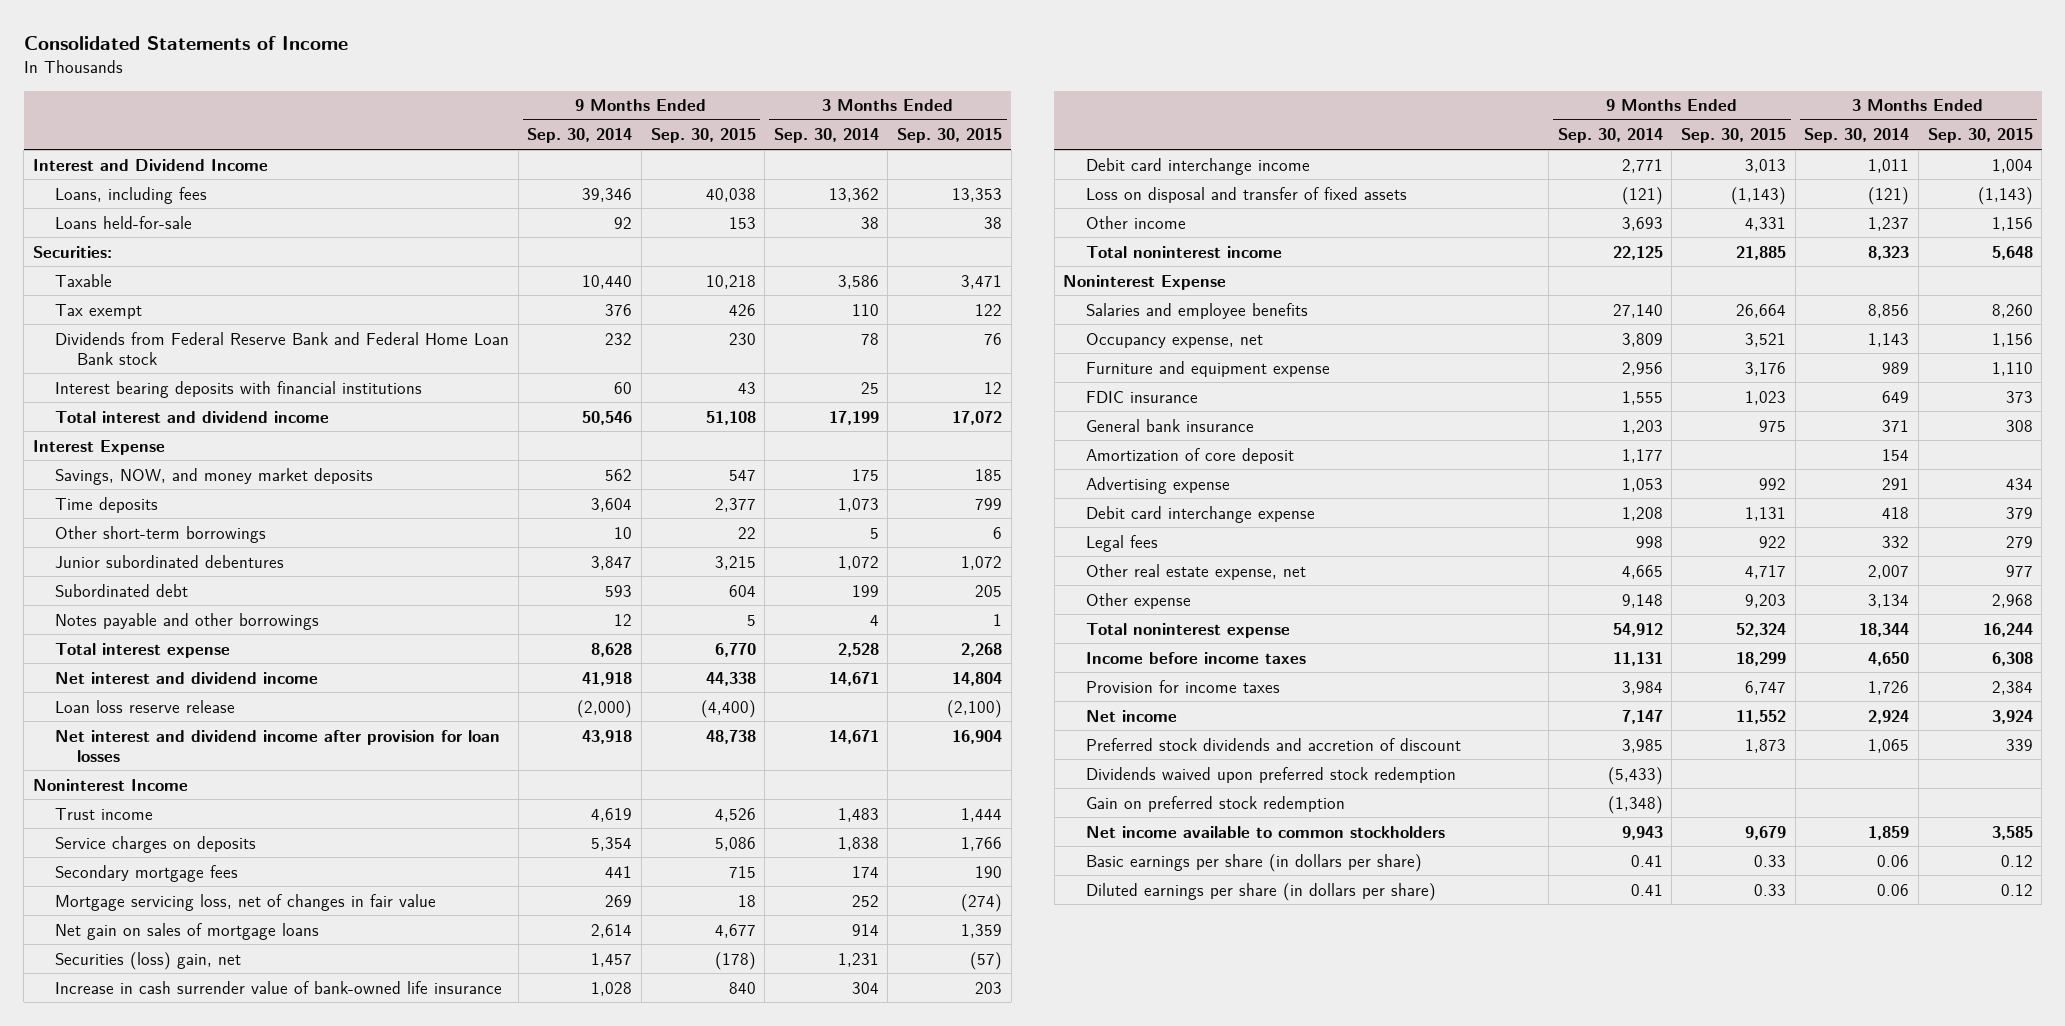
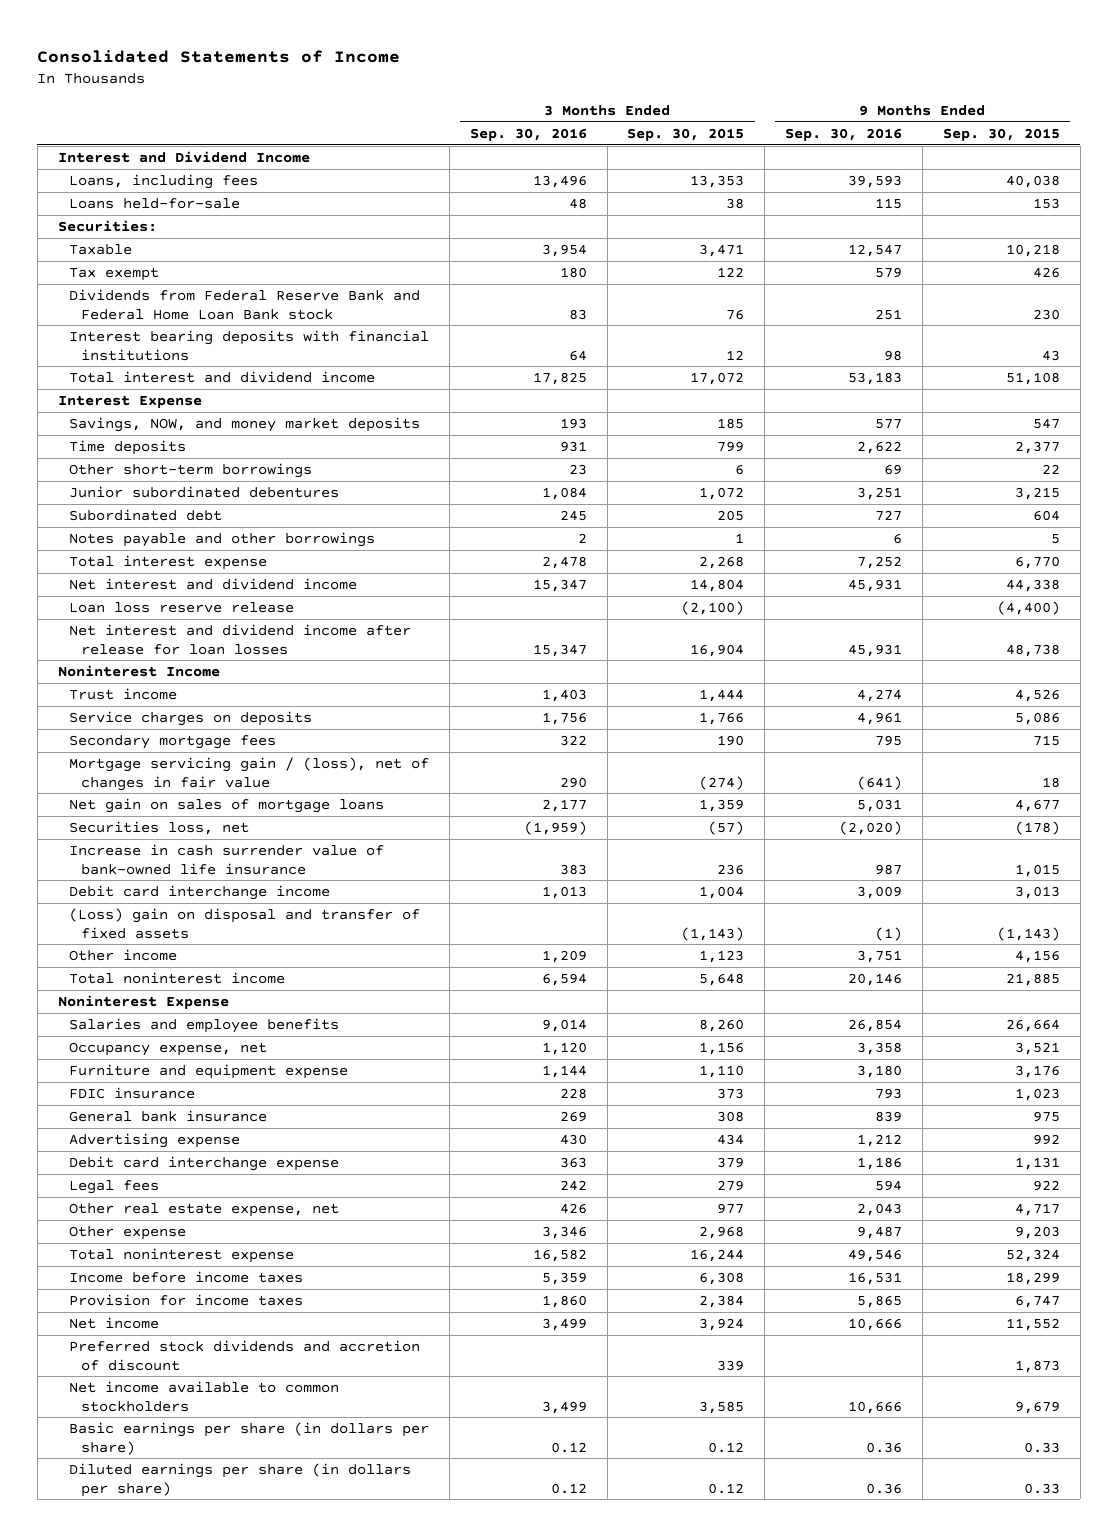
- | 9 Months Ended Sep. 30, 2014 | 9 Months Ended Sep. 30, 2015 | 3 Months Ended Sep. 30, 2014 | 3 Months Ended Sep. 30, 2015
+ | 3 Months Ended Sep. 30, 2016 | 3 Months Ended Sep. 30, 2015 | 9 Months Ended Sep. 30, 2016 | 9 Months Ended Sep. 30, 2015
- Net interest and dividend income after provision for loan losses | 43,918 | 48,738 | 14,671 | 16,904
+ Net interest and dividend income after release for loan losses | 15,347 | 16,904 | 45,931 | 48,738
- Mortgage servicing loss, net of changes in fair value | 269 | 18 | 252 | (274)
+ Mortgage servicing gain / (loss), net of changes in fair value | 290 | (274) | (641) | 18
- Securities (loss) gain, net | 1,457 | (178) | 1,231 | (57)
- Increase in cash surrender value of bank-owned life insurance | 1,028 | 840 | 304 | 203
+ Securities loss, net | (1,959) | (57) | (2,020) | (178)
+ Increase in cash surrender value of bank-owned life insurance | 383 | 236 | 987 | 1,015
- Loss on disposal and transfer of fixed assets | (121) | (1,143) | (121) | (1,143)
- Other income | 3,693 | 4,331 | 1,237 | 1,156
+ (Loss) gain on disposal and transfer of fixed assets | | (1,143) | (1) | (1,143)
+ Other income | 1,209 | 1,123 | 3,751 | 4,156
- Amortization of core deposit | 1,177 | | 154 |
- Dividends waived upon preferred stock redemption | (5,433) | | |
- Gain on preferred stock redemption | (1,348) | | |

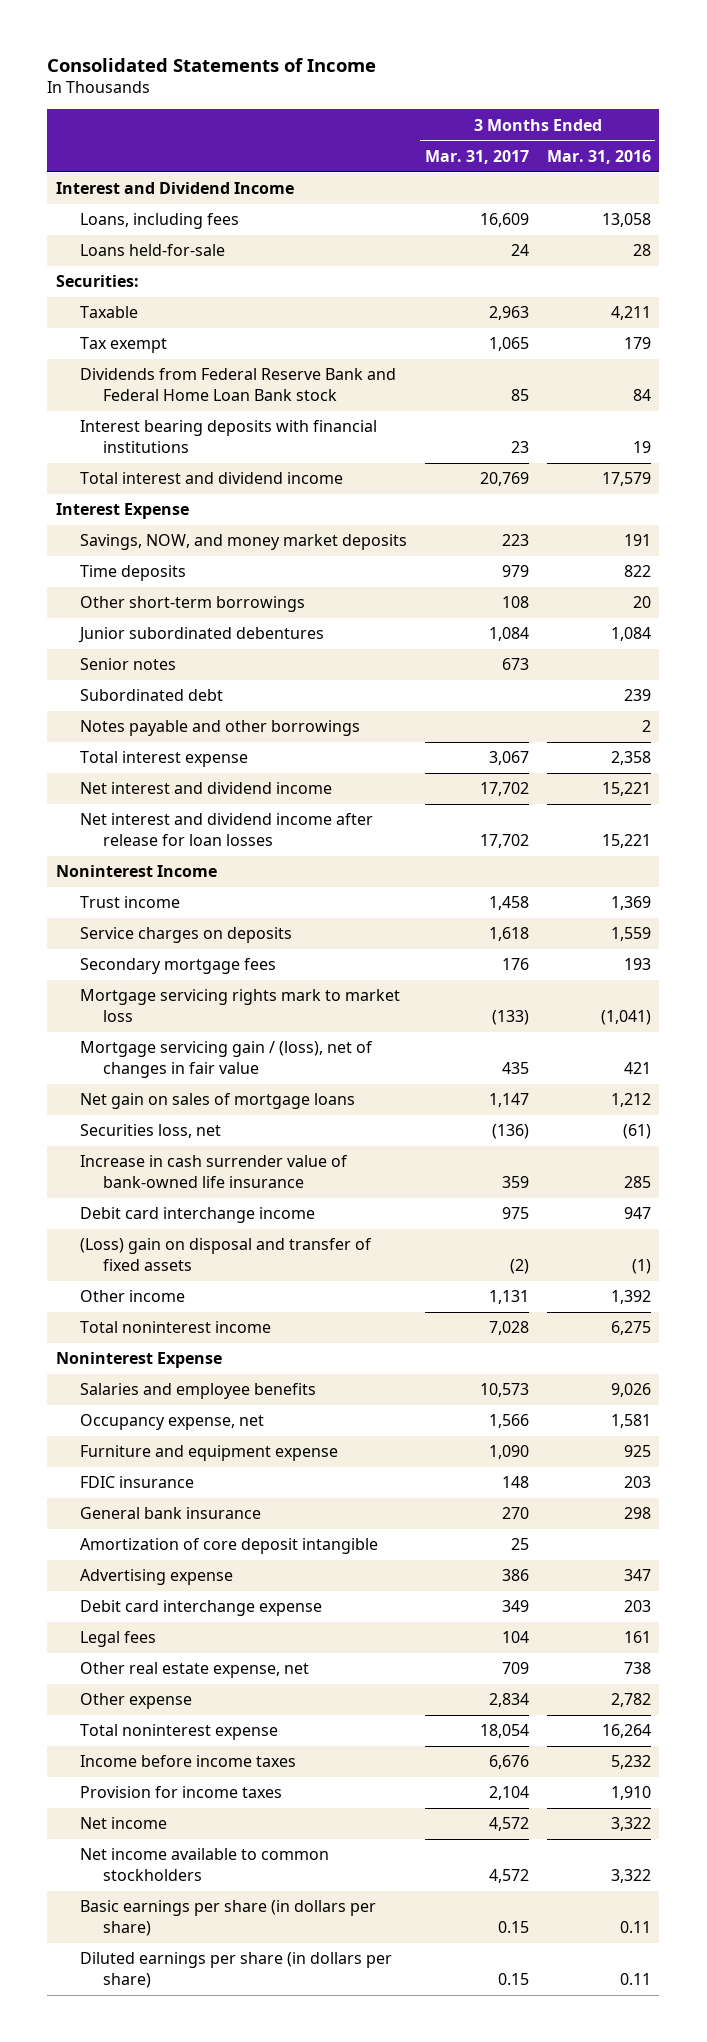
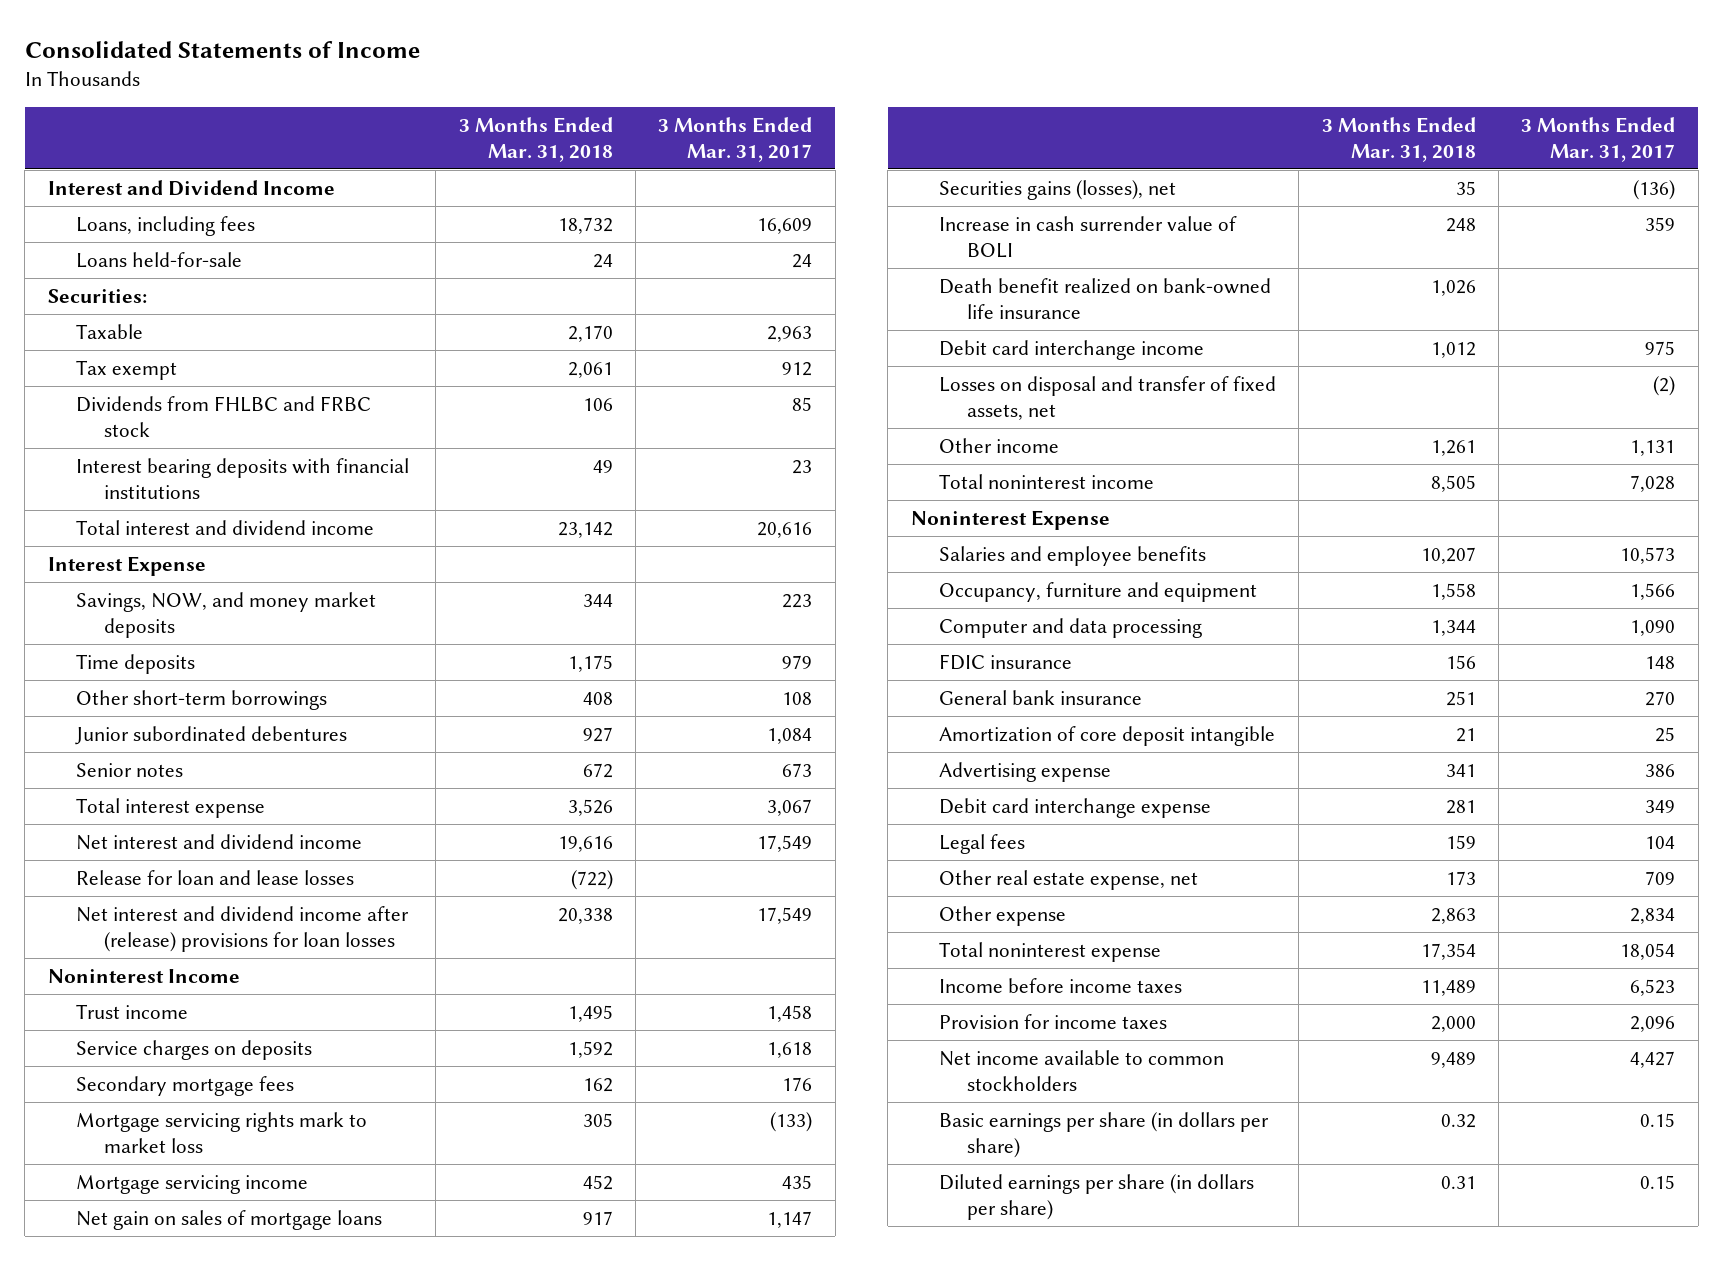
- | 3 Months Ended Mar. 31, 2017 | 3 Months Ended Mar. 31, 2016
+ | 3 Months Ended Mar. 31, 2018 | 3 Months Ended Mar. 31, 2017
- Tax exempt | 1,065 | 179
- Dividends from Federal Reserve Bank and Federal Home Loan Bank stock | 85 | 84
+ Tax exempt | 2,061 | 912
+ Dividends from FHLBC and FRBC stock | 106 | 85
- Total interest and dividend income | 20,769 | 17,579
+ Total interest and dividend income | 23,142 | 20,616
- Subordinated debt | | 239
- Notes payable and other borrowings | | 2
- Net interest and dividend income | 17,702 | 15,221
- Net interest and dividend income after release for loan losses | 17,702 | 15,221
+ Net interest and dividend income | 19,616 | 17,549
+ Release for loan and lease losses | (722) |
+ Net interest and dividend income after (release) provisions for loan losses | 20,338 | 17,549
- Mortgage servicing gain / (loss), net of changes in fair value | 435 | 421
+ Mortgage servicing income | 452 | 435
- Securities loss, net | (136) | (61)
- Increase in cash surrender value of bank-owned life insurance | 359 | 285
+ Securities gains (losses), net | 35 | (136)
+ Increase in cash surrender value of BOLI | 248 | 359
+ Death benefit realized on bank-owned life insurance | 1,026 |
- (Loss) gain on disposal and transfer of fixed assets | (2) | (1)
+ Losses on disposal and transfer of fixed assets, net | | (2)
- Occupancy expense, net | 1,566 | 1,581
- Furniture and equipment expense | 1,090 | 925
+ Occupancy, furniture and equipment | 1,558 | 1,566
+ Computer and data processing | 1,344 | 1,090
- Income before income taxes | 6,676 | 5,232
- Provision for income taxes | 2,104 | 1,910
- Net income | 4,572 | 3,322
- Net income available to common stockholders | 4,572 | 3,322
+ Income before income taxes | 11,489 | 6,523
+ Provision for income taxes | 2,000 | 2,096
+ Net income available to common stockholders | 9,489 | 4,427

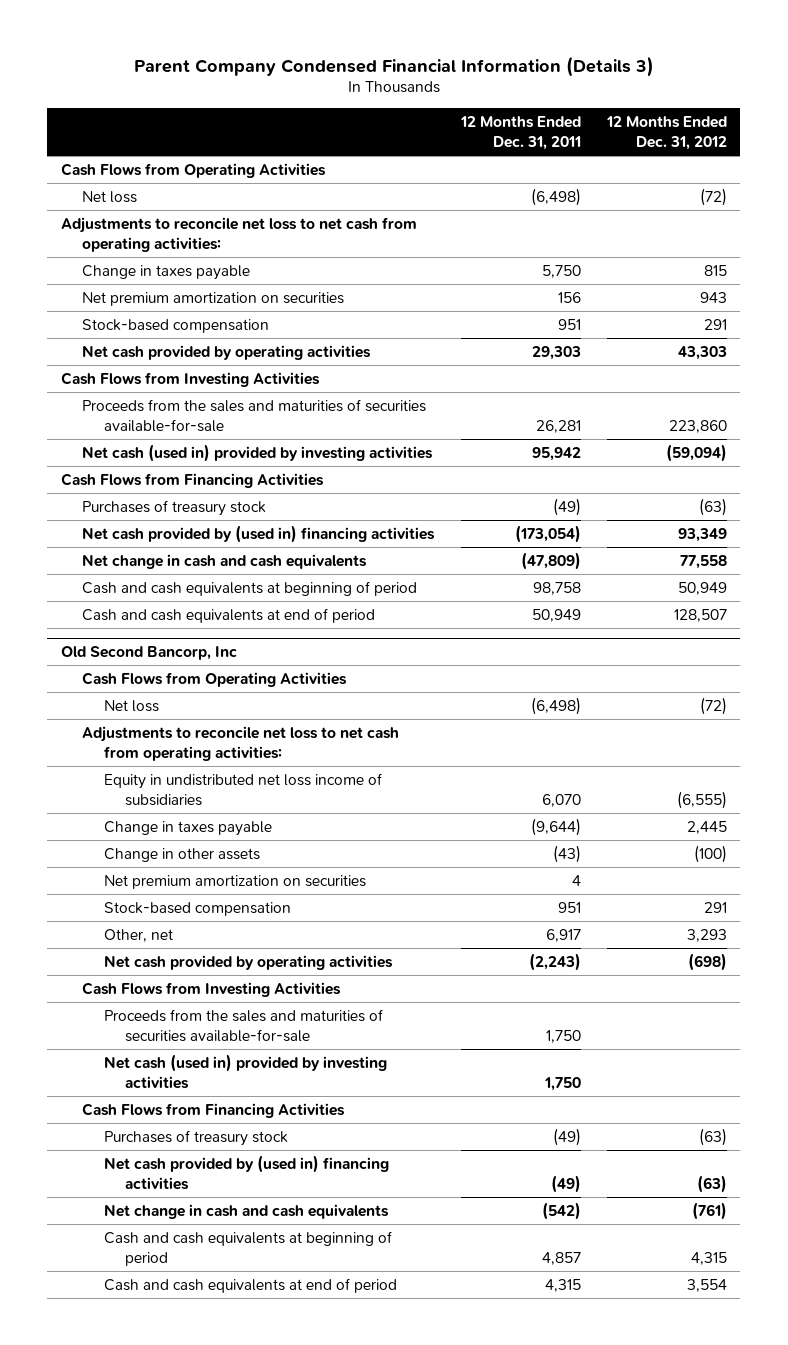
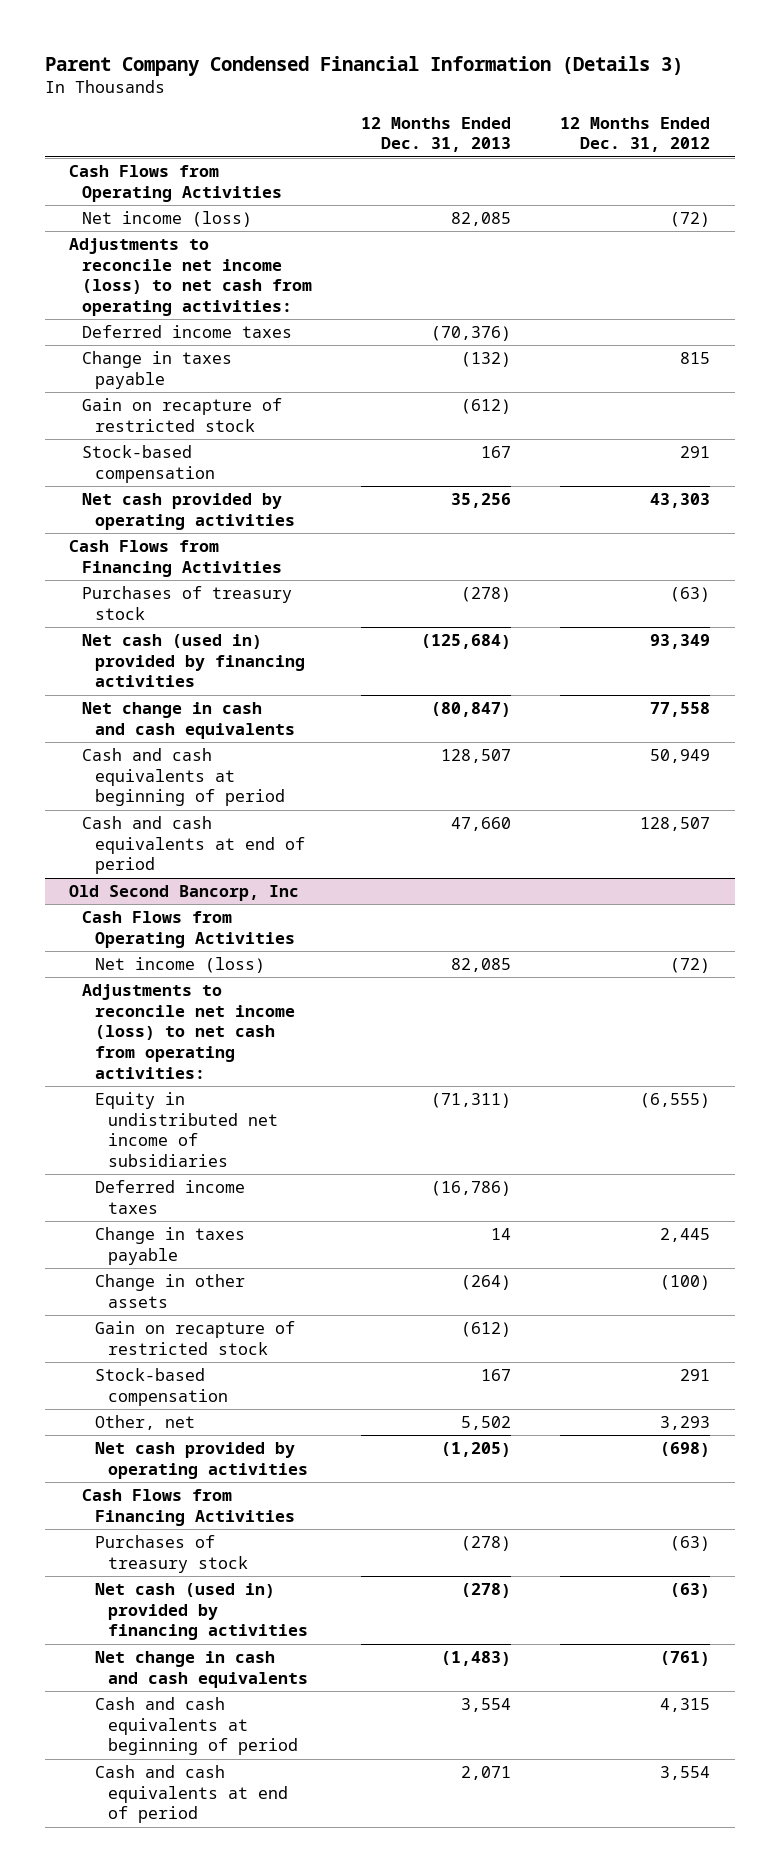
- | 12 Months Ended Dec. 31, 2011 | 12 Months Ended Dec. 31, 2012
+ | 12 Months Ended Dec. 31, 2013 | 12 Months Ended Dec. 31, 2012
- Net loss | (6,498) | (72)
- Adjustments to reconcile net loss to net cash from operating activities:
+ Net income (loss) | 82,085 | (72)
+ Adjustments to reconcile net income (loss) to net cash from operating activities:
+ Deferred income taxes | (70,376) |
- Net premium amortization on securities | 156 | 943
+ Gain on recapture of restricted stock | (612) |
- Cash Flows from Investing Activities
- Proceeds from the sales and maturities of securities available-for-sale | 26,281 | 223,860
- Net cash (used in) provided by investing activities | 95,942 | (59,094)
- Net cash provided by (used in) financing activities | (173,054) | 93,349
+ Net cash (used in) provided by financing activities | (125,684) | 93,349
@ Old Second Bancorp, Inc
- Net loss | (6,498) | (72)
- Adjustments to reconcile net loss to net cash from operating activities:
- Equity in undistributed net loss income of subsidiaries | 6,070 | (6,555)
+ Net income (loss) | 82,085 | (72)
+ Adjustments to reconcile net income (loss) to net cash from operating activities:
+ Equity in undistributed net income of subsidiaries | (71,311) | (6,555)
+ Deferred income taxes | (16,786) |
- Net premium amortization on securities | 4 |
+ Gain on recapture of restricted stock | (612) |
- Cash Flows from Investing Activities
- Proceeds from the sales and maturities of securities available-for-sale | 1,750 |
- Net cash (used in) provided by investing activities | 1,750 |
- Net cash provided by (used in) financing activities | (49) | (63)
+ Net cash (used in) provided by financing activities | (278) | (63)

